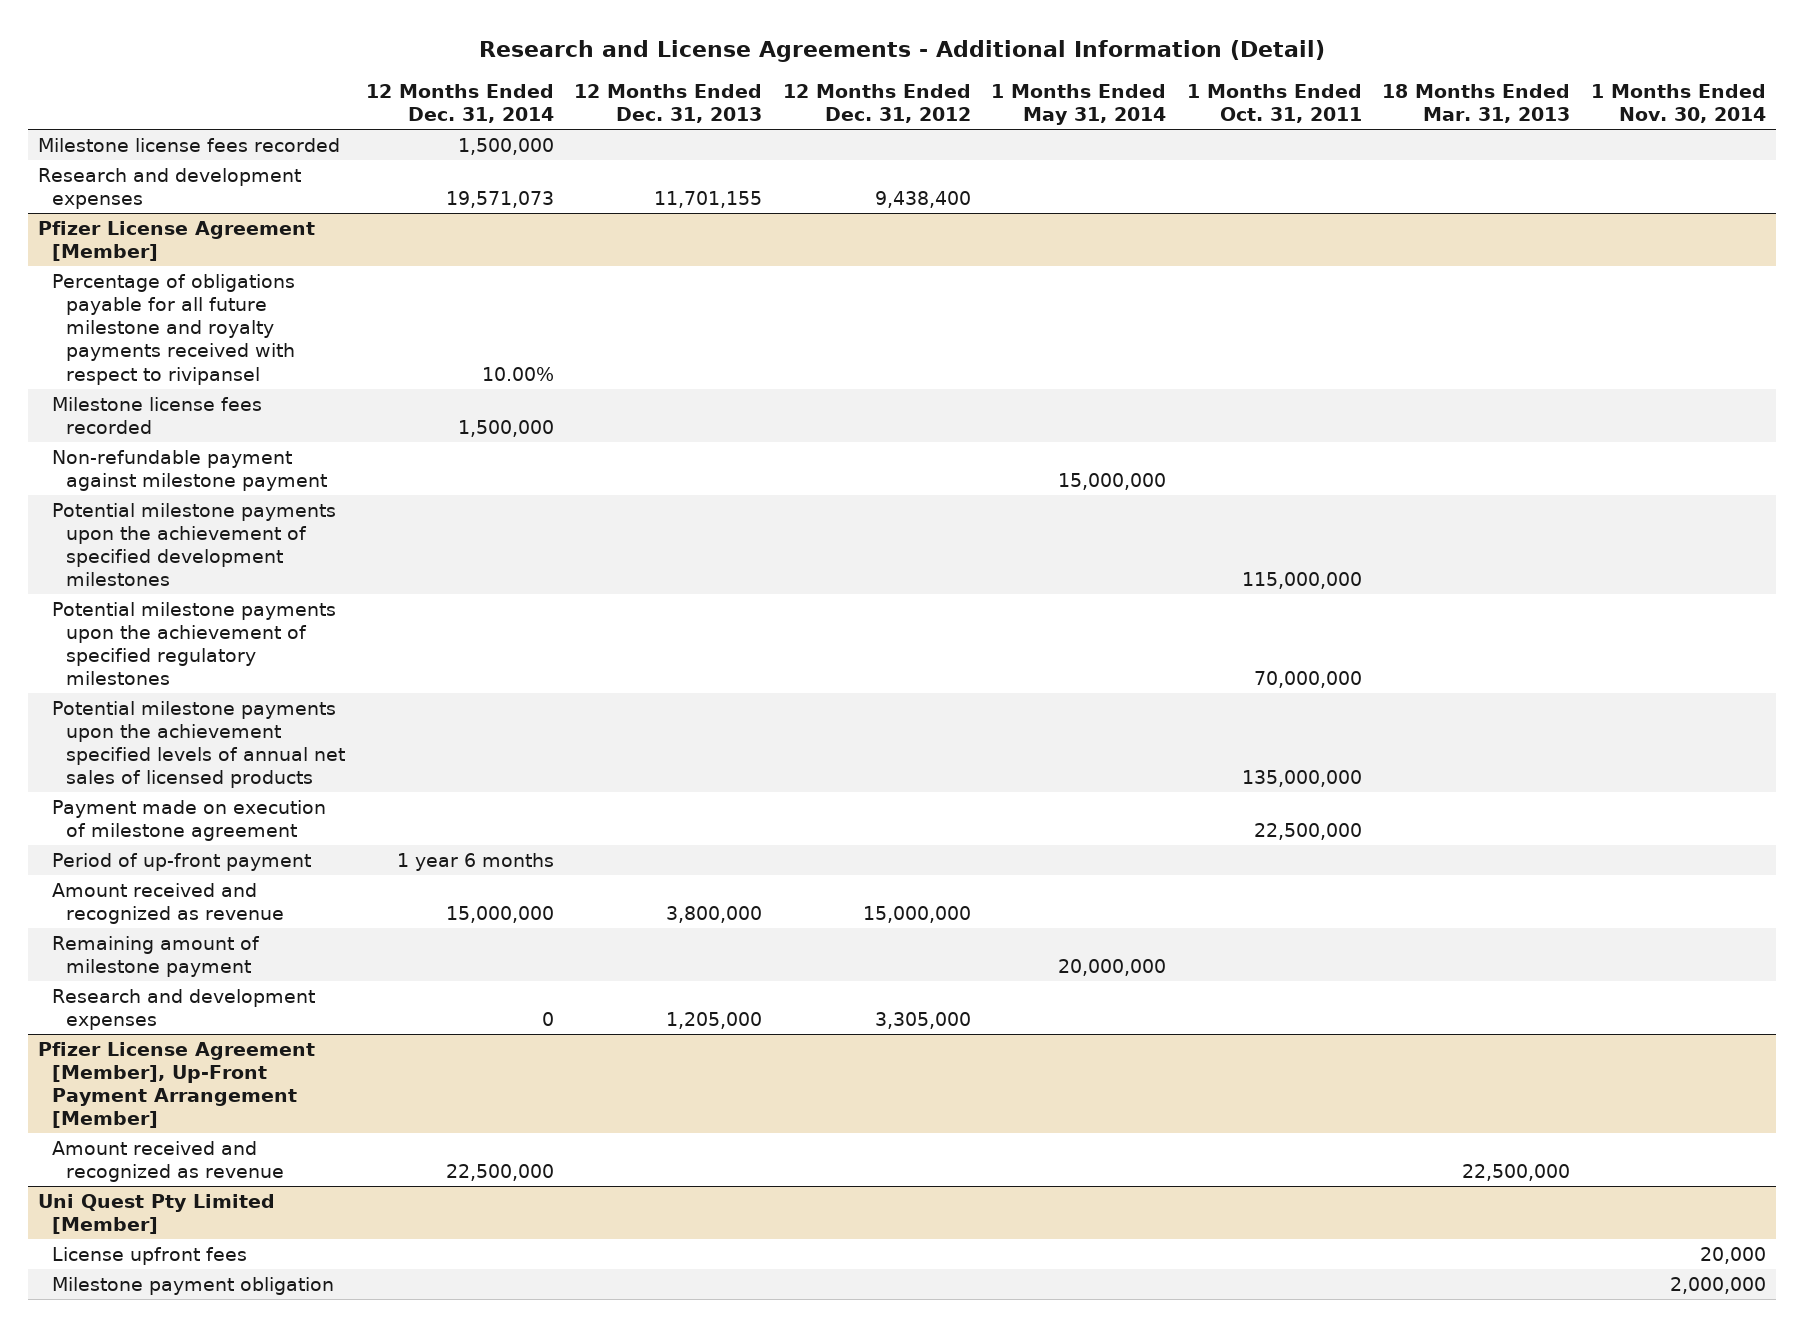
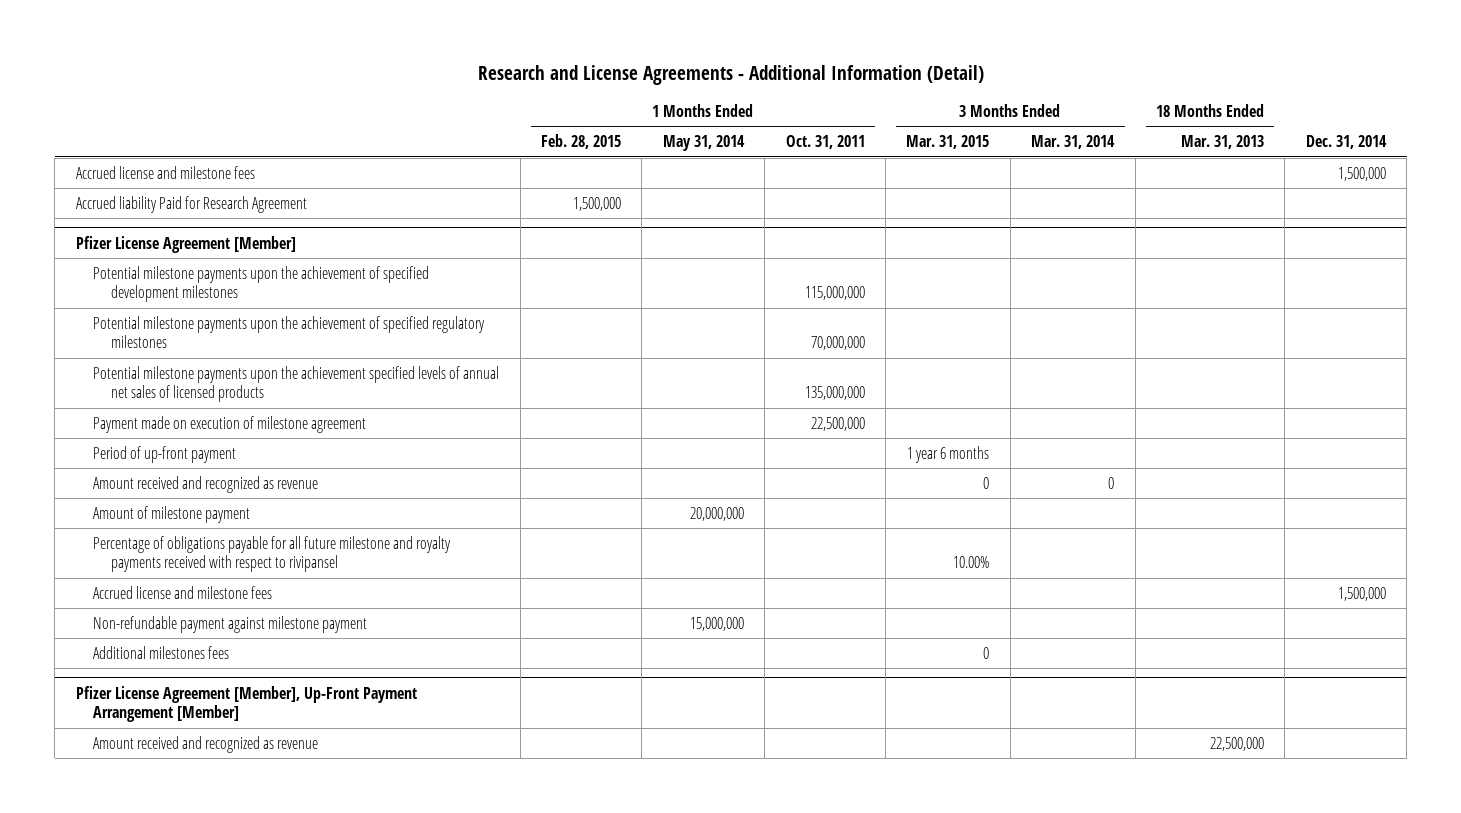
- | 12 Months Ended Dec. 31, 2014 | 12 Months Ended Dec. 31, 2013 | 12 Months Ended Dec. 31, 2012 | 1 Months Ended May 31, 2014 | 1 Months Ended Oct. 31, 2011 | 18 Months Ended Mar. 31, 2013 | 1 Months Ended Nov. 30, 2014
+ | 1 Months Ended Feb. 28, 2015 | 1 Months Ended May 31, 2014 | 1 Months Ended Oct. 31, 2011 | 3 Months Ended Mar. 31, 2015 | 3 Months Ended Mar. 31, 2014 | 18 Months Ended Mar. 31, 2013 | Dec. 31, 2014
- Milestone license fees recorded | 1,500,000 | | | | | |
- Research and development expenses | 19,571,073 | 11,701,155 | 9,438,400 | | | |
+ Accrued license and milestone fees | | | | | | | 1,500,000
+ Accrued liability Paid for Research Agreement | 1,500,000 | | | | | |
@ Pfizer License Agreement [Member]
- Milestone license fees recorded | 1,500,000 | | | | | |
- Remaining amount of milestone payment | | | | 20,000,000 | | |
- Research and development expenses | 0 | 1,205,000 | 3,305,000 | | | |
+ Amount of milestone payment | | 20,000,000 | | | | |
moved down: Percentage of obligations payable for all future milestone and royalty payments received with respect to rivipansel | | | | 10.00% | | |
+ Accrued license and milestone fees | | | | | | | 1,500,000
moved down: Non-refundable payment against milestone payment | | 15,000,000 | | | | |
+ Additional milestones fees | | | | 0 | | |
- Uni Quest Pty Limited [Member]
- License upfront fees | | | | | | | 20,000
- Milestone payment obligation | | | | | | | 2,000,000

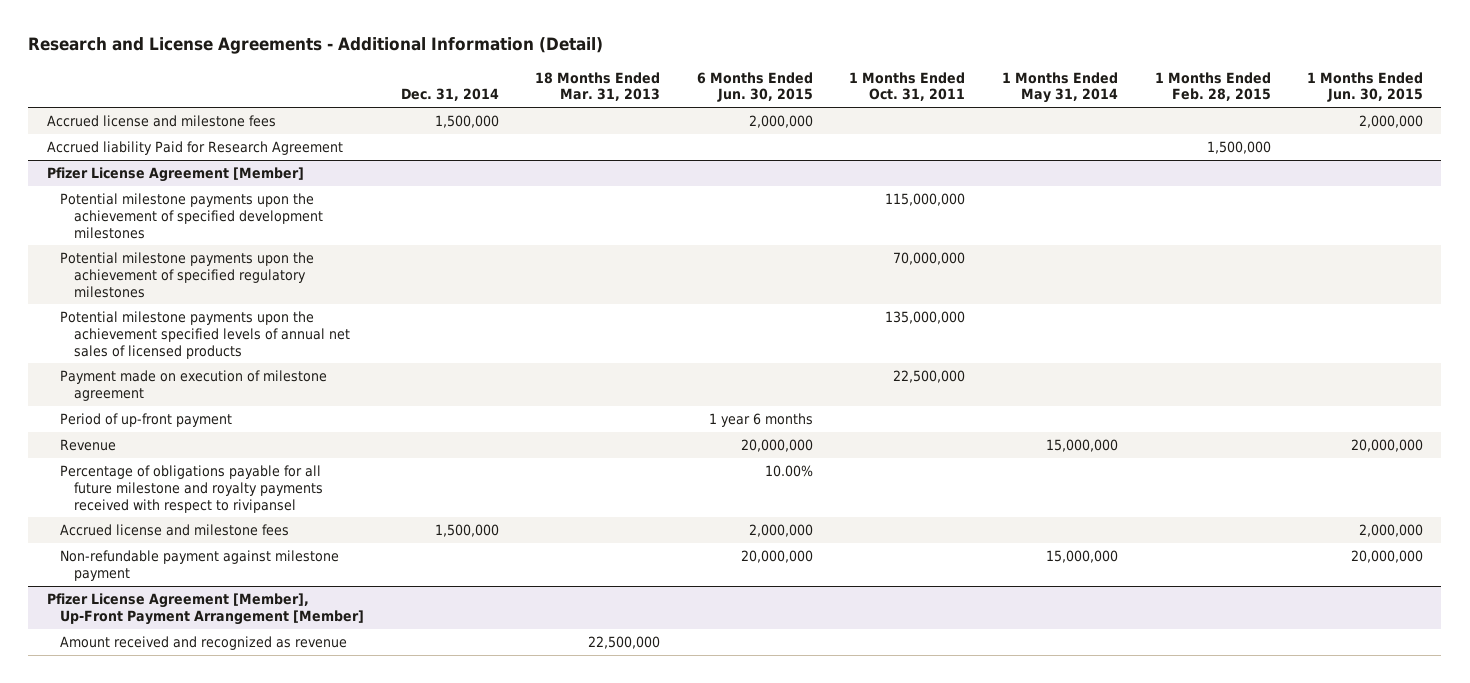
- | 1 Months Ended Feb. 28, 2015 | 1 Months Ended May 31, 2014 | 1 Months Ended Oct. 31, 2011 | 3 Months Ended Mar. 31, 2015 | 3 Months Ended Mar. 31, 2014 | 18 Months Ended Mar. 31, 2013 | Dec. 31, 2014
+ | Dec. 31, 2014 | 18 Months Ended Mar. 31, 2013 | 6 Months Ended Jun. 30, 2015 | 1 Months Ended Oct. 31, 2011 | 1 Months Ended May 31, 2014 | 1 Months Ended Feb. 28, 2015 | 1 Months Ended Jun. 30, 2015
@ Pfizer License Agreement [Member]
- Amount received and recognized as revenue | | | | 0 | 0 | |
- Amount of milestone payment | | 20,000,000 | | | | |
+ Revenue | | | 20,000,000 | | 15,000,000 | | 20,000,000
- Additional milestones fees | | | | 0 | | |

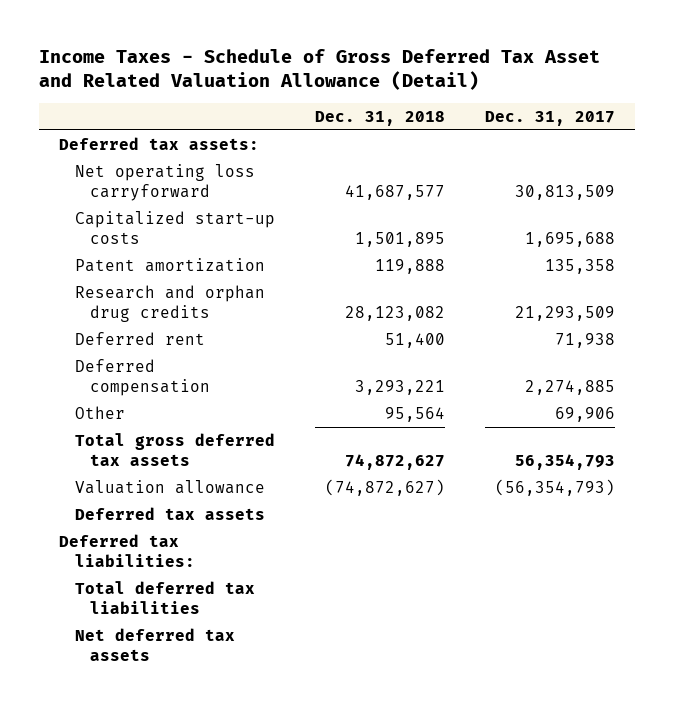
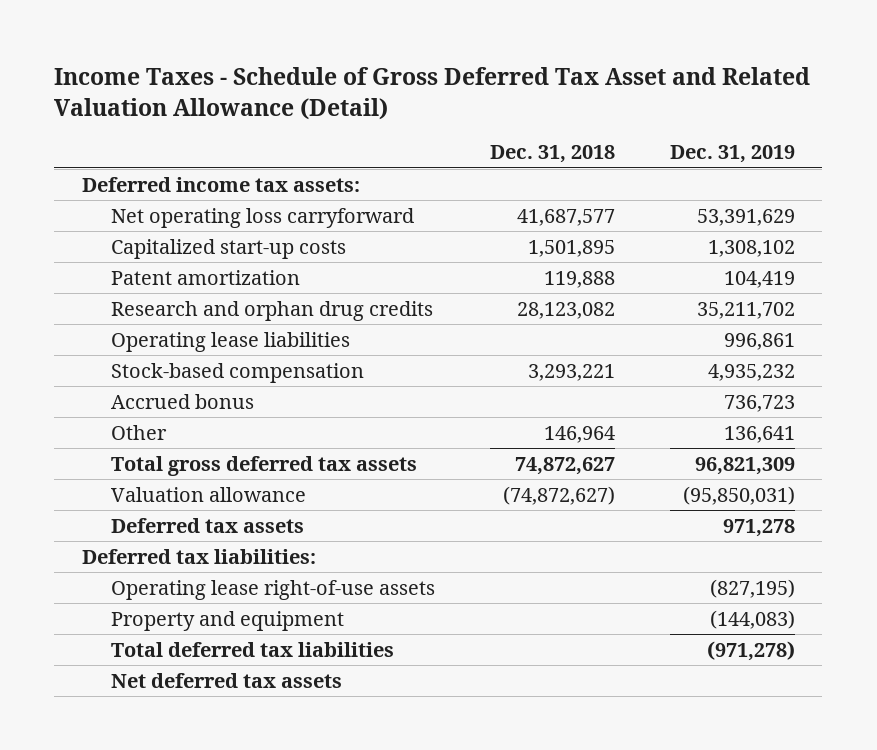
- | Dec. 31, 2018 | Dec. 31, 2017
+ | Dec. 31, 2018 | Dec. 31, 2019
- Deferred tax assets:
+ Deferred income tax assets:
- Deferred rent | 51,400 | 71,938
- Deferred compensation | 3,293,221 | 2,274,885
- Other | 95,564 | 69,906
+ Operating lease liabilities | | 996,861
+ Stock-based compensation | 3,293,221 | 4,935,232
+ Accrued bonus | | 736,723
+ Other | 146,964 | 136,641
+ Operating lease right-of-use assets | | (827,195)
+ Property and equipment | | (144,083)

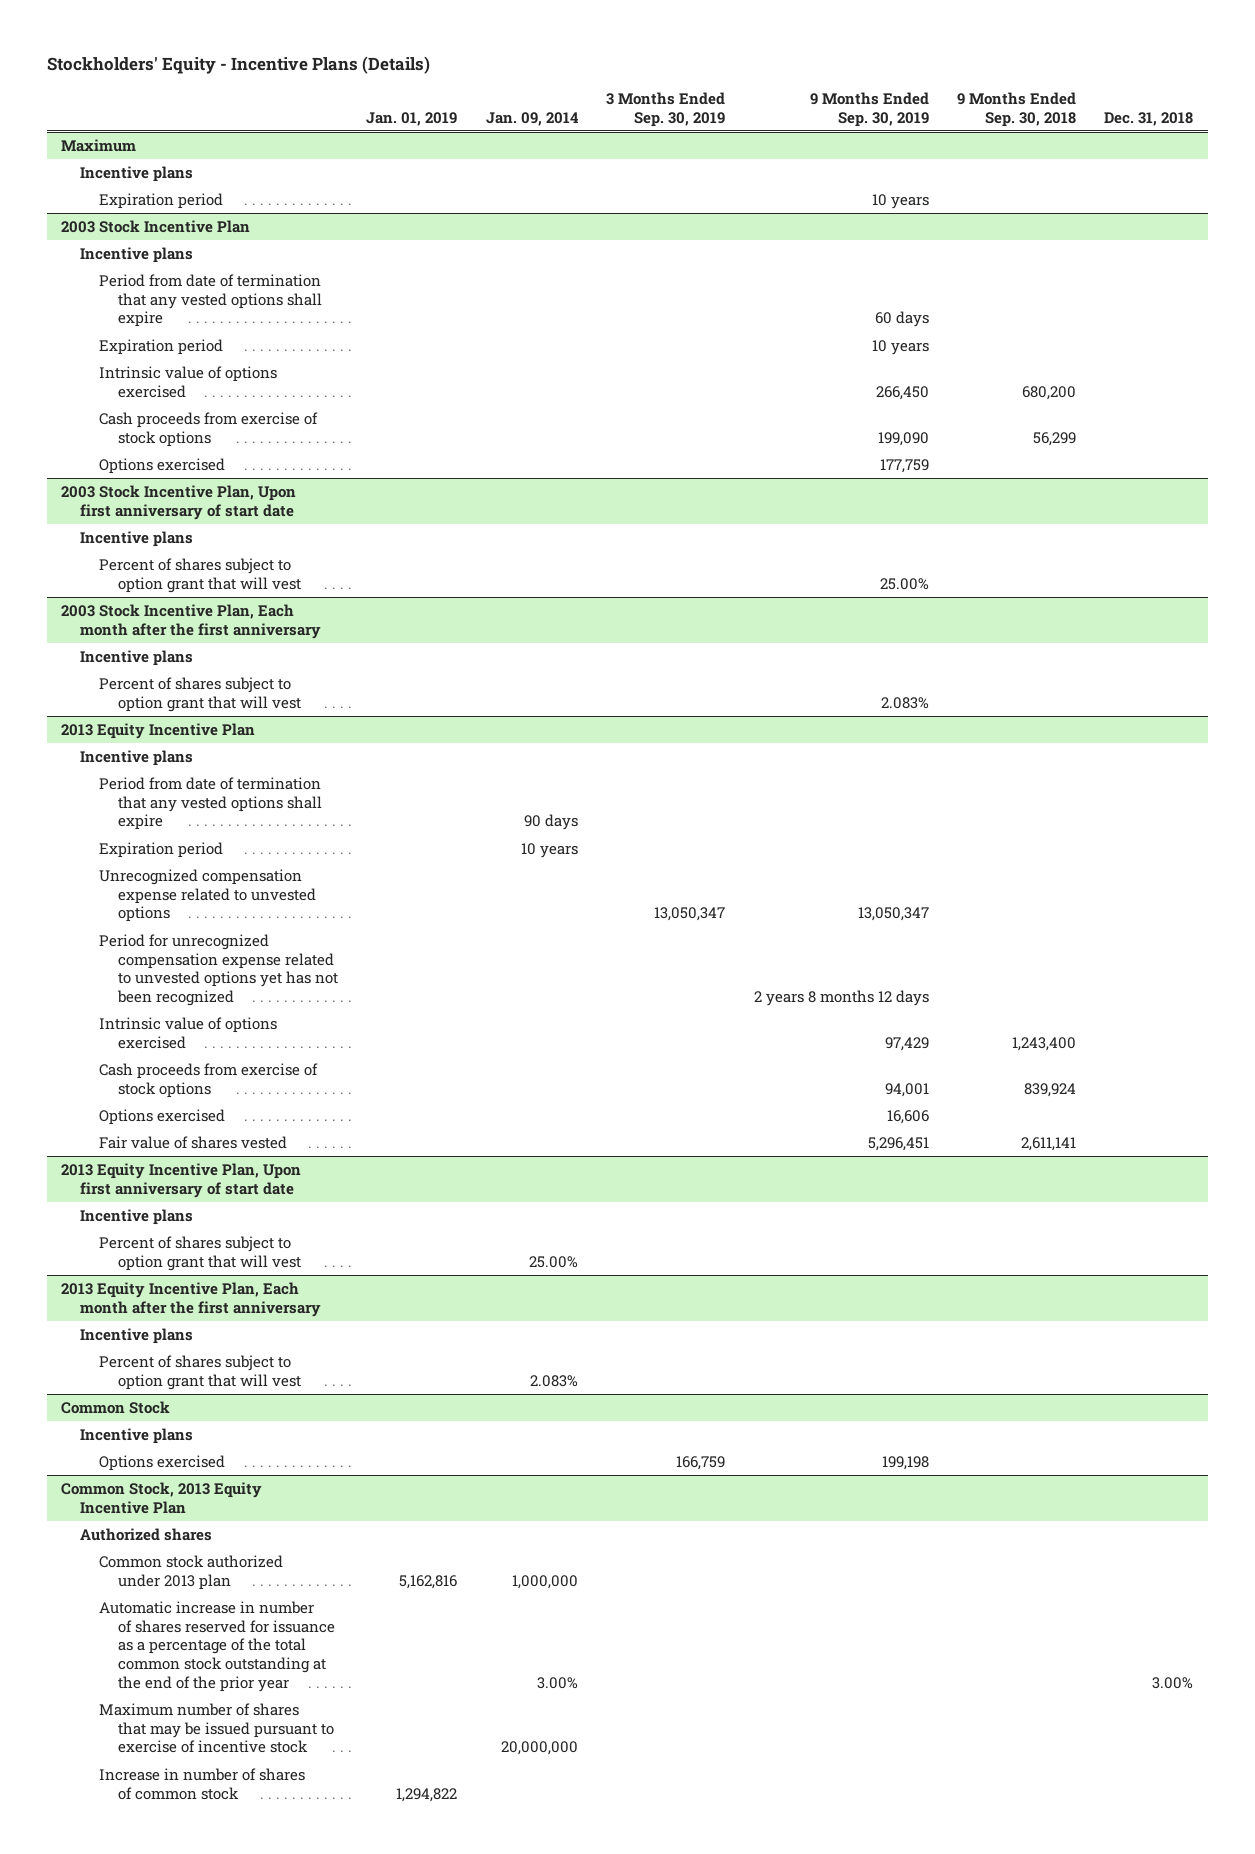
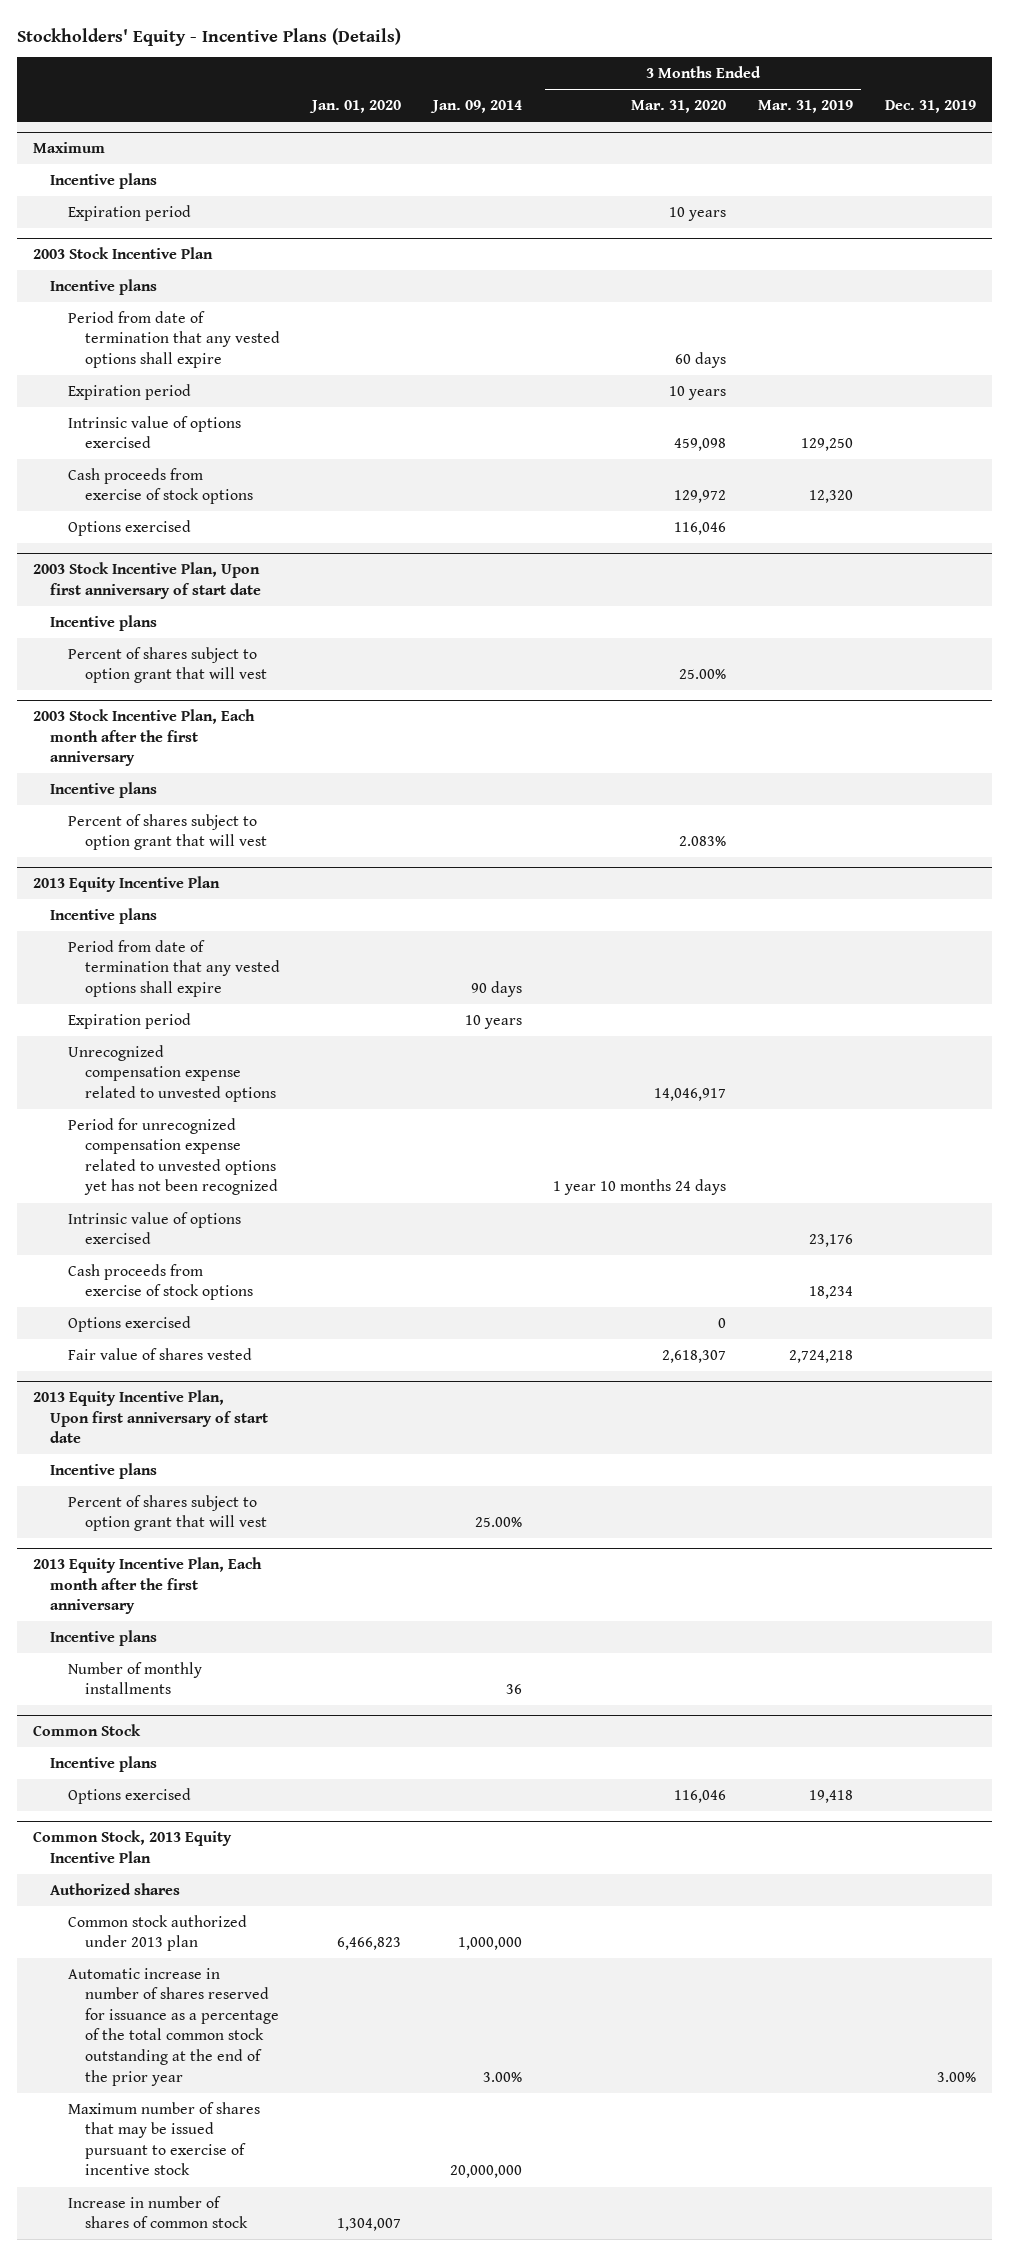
- | Jan. 01, 2019 | Jan. 09, 2014 | 3 Months Ended Sep. 30, 2019 | 9 Months Ended Sep. 30, 2019 | 9 Months Ended Sep. 30, 2018 | Dec. 31, 2018
+ | Jan. 01, 2020 | Jan. 09, 2014 | 3 Months Ended Mar. 31, 2020 | 3 Months Ended Mar. 31, 2019 | Dec. 31, 2019
@ 2013 Equity Incentive Plan, Each month after the first anniversary
- Percent of shares subject to option grant that will vest | | 2.083% | | | |
+ Number of monthly installments | | 36 | | |

